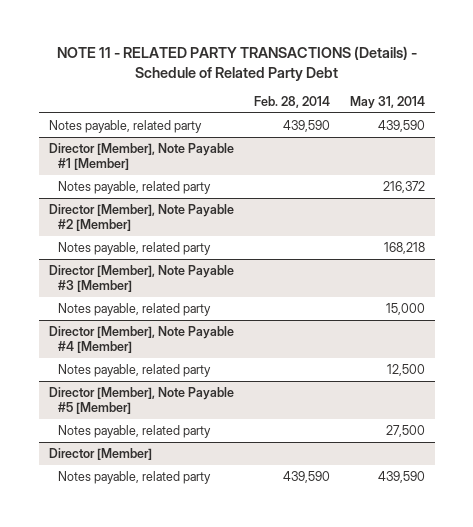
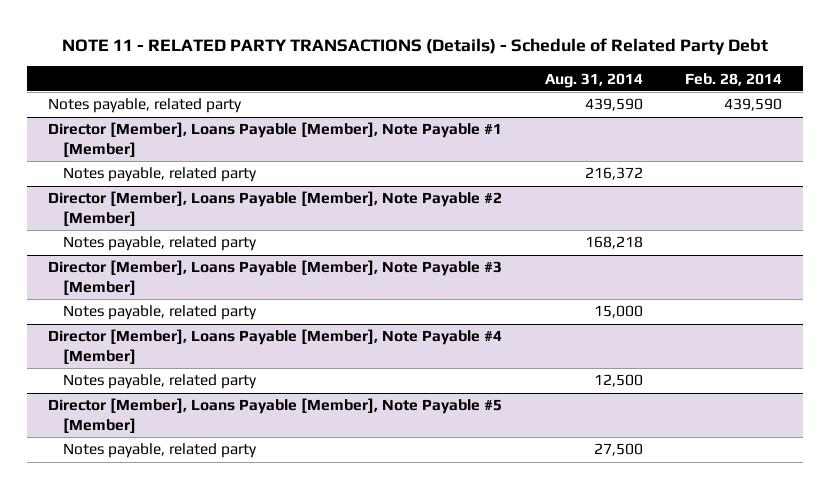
- | Feb. 28, 2014 | May 31, 2014
+ | Aug. 31, 2014 | Feb. 28, 2014
- Director [Member], Note Payable #1 [Member]
+ Director [Member], Loans Payable [Member], Note Payable #1 [Member]
- Director [Member], Note Payable #2 [Member]
+ Director [Member], Loans Payable [Member], Note Payable #2 [Member]
- Director [Member], Note Payable #3 [Member]
+ Director [Member], Loans Payable [Member], Note Payable #3 [Member]
- Director [Member], Note Payable #4 [Member]
+ Director [Member], Loans Payable [Member], Note Payable #4 [Member]
- Director [Member], Note Payable #5 [Member]
+ Director [Member], Loans Payable [Member], Note Payable #5 [Member]
- Director [Member]
- Notes payable, related party | 439,590 | 439,590

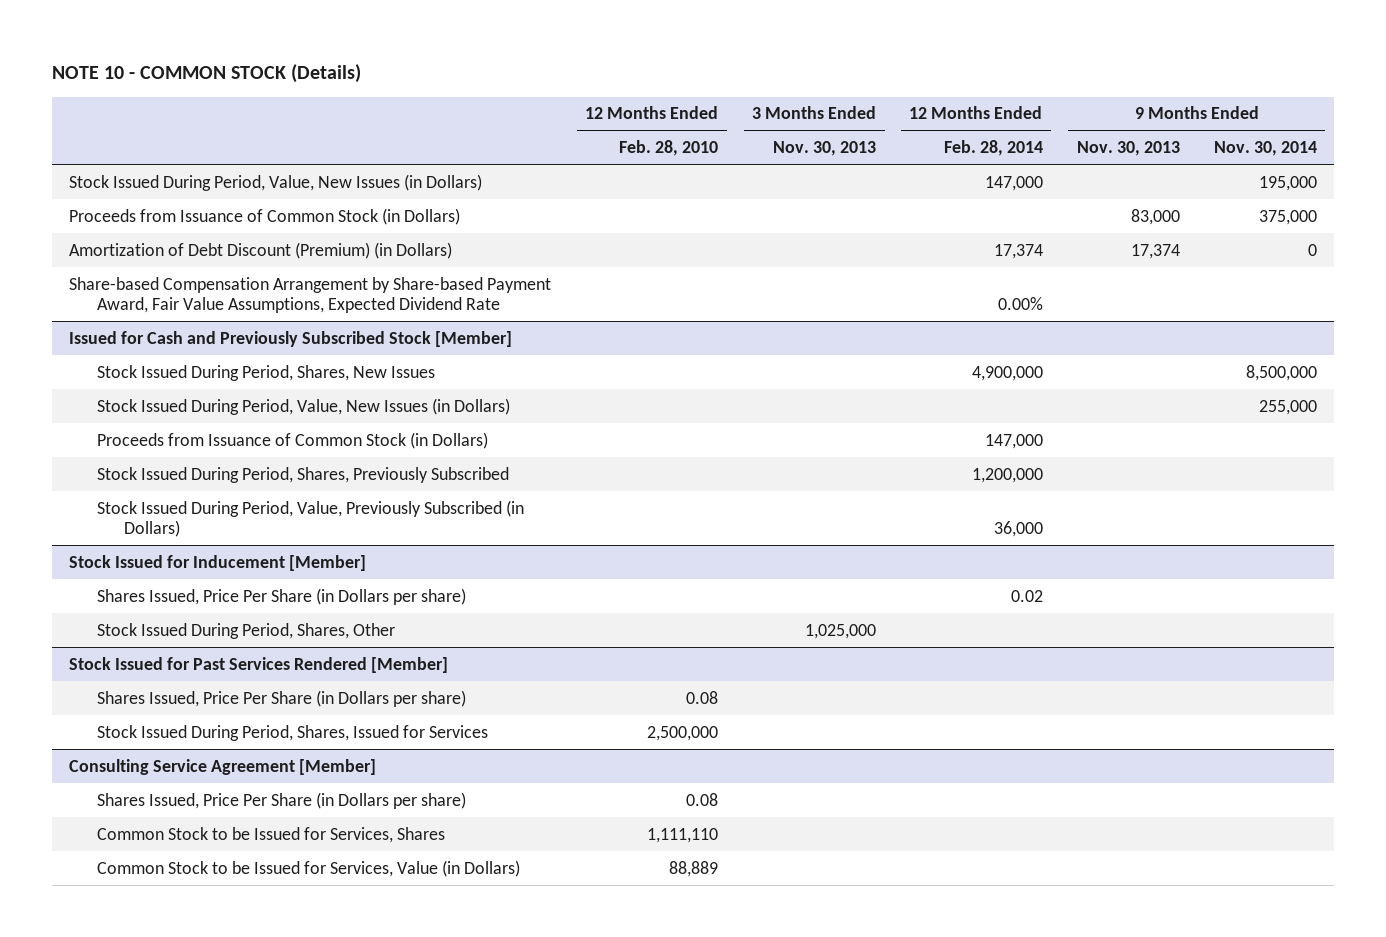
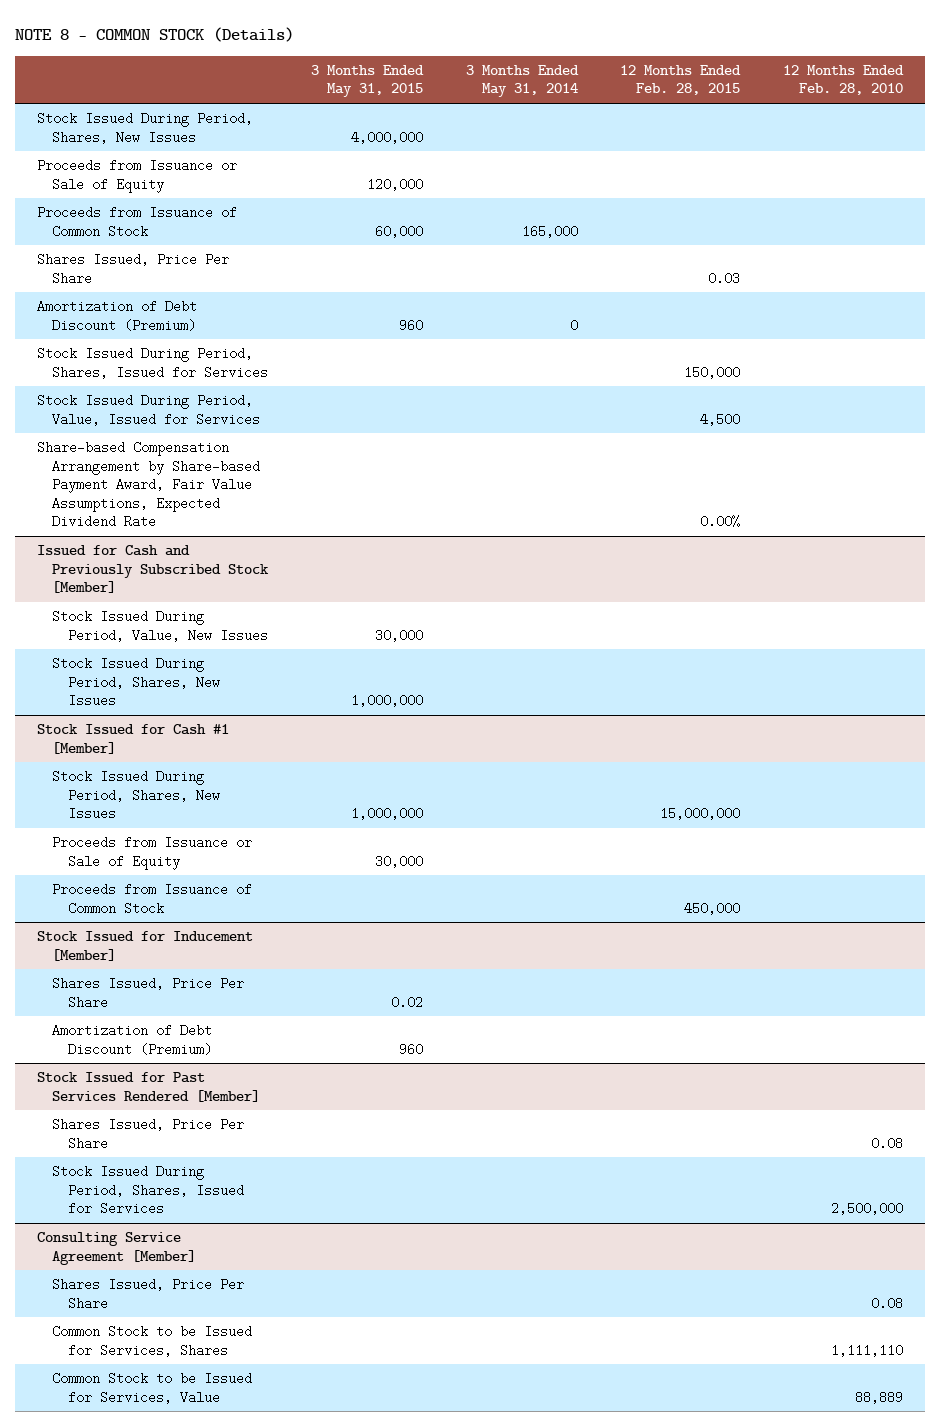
- NOTE 10 - COMMON STOCK (Details)
+ NOTE 8 - COMMON STOCK (Details)
- | 12 Months Ended Feb. 28, 2010 | 3 Months Ended Nov. 30, 2013 | 12 Months Ended Feb. 28, 2014 | 9 Months Ended Nov. 30, 2013 | 9 Months Ended Nov. 30, 2014
+ | 3 Months Ended May 31, 2015 | 3 Months Ended May 31, 2014 | 12 Months Ended Feb. 28, 2015 | 12 Months Ended Feb. 28, 2010
- Stock Issued During Period, Value, New Issues (in Dollars) | | | 147,000 | | 195,000
- Proceeds from Issuance of Common Stock (in Dollars) | | | | 83,000 | 375,000
- Amortization of Debt Discount (Premium) (in Dollars) | | | 17,374 | 17,374 | 0
+ Stock Issued During Period, Shares, New Issues | 4,000,000 | | |
+ Proceeds from Issuance or Sale of Equity | 120,000 | | |
+ Proceeds from Issuance of Common Stock | 60,000 | 165,000 | |
+ Shares Issued, Price Per Share | | | 0.03 |
+ Amortization of Debt Discount (Premium) | 960 | 0 | |
+ Stock Issued During Period, Shares, Issued for Services | | | 150,000 |
+ Stock Issued During Period, Value, Issued for Services | | | 4,500 |
@ Issued for Cash and Previously Subscribed Stock [Member]
+ Stock Issued During Period, Value, New Issues | 30,000 | | |
- Stock Issued During Period, Value, New Issues (in Dollars) | | | | | 255,000
- Proceeds from Issuance of Common Stock (in Dollars) | | | 147,000 | |
- Stock Issued During Period, Shares, Previously Subscribed | | | 1,200,000 | |
- Stock Issued During Period, Value, Previously Subscribed (in Dollars) | | | 36,000 | |
+ Stock Issued for Cash #1 [Member]
+ Stock Issued During Period, Shares, New Issues | 1,000,000 | | 15,000,000 |
+ Proceeds from Issuance or Sale of Equity | 30,000 | | |
+ Proceeds from Issuance of Common Stock | | | 450,000 |
@ Stock Issued for Inducement [Member]
- Shares Issued, Price Per Share (in Dollars per share) | | | 0.02 | |
- Stock Issued During Period, Shares, Other | | 1,025,000 | | |
+ Shares Issued, Price Per Share | 0.02 | | |
+ Amortization of Debt Discount (Premium) | 960 | | |
@ Stock Issued for Past Services Rendered [Member]
- Shares Issued, Price Per Share (in Dollars per share) | 0.08 | | | |
+ Shares Issued, Price Per Share | | | | 0.08
@ Consulting Service Agreement [Member]
- Shares Issued, Price Per Share (in Dollars per share) | 0.08 | | | |
+ Shares Issued, Price Per Share | | | | 0.08
- Common Stock to be Issued for Services, Value (in Dollars) | 88,889 | | | |
+ Common Stock to be Issued for Services, Value | | | | 88,889

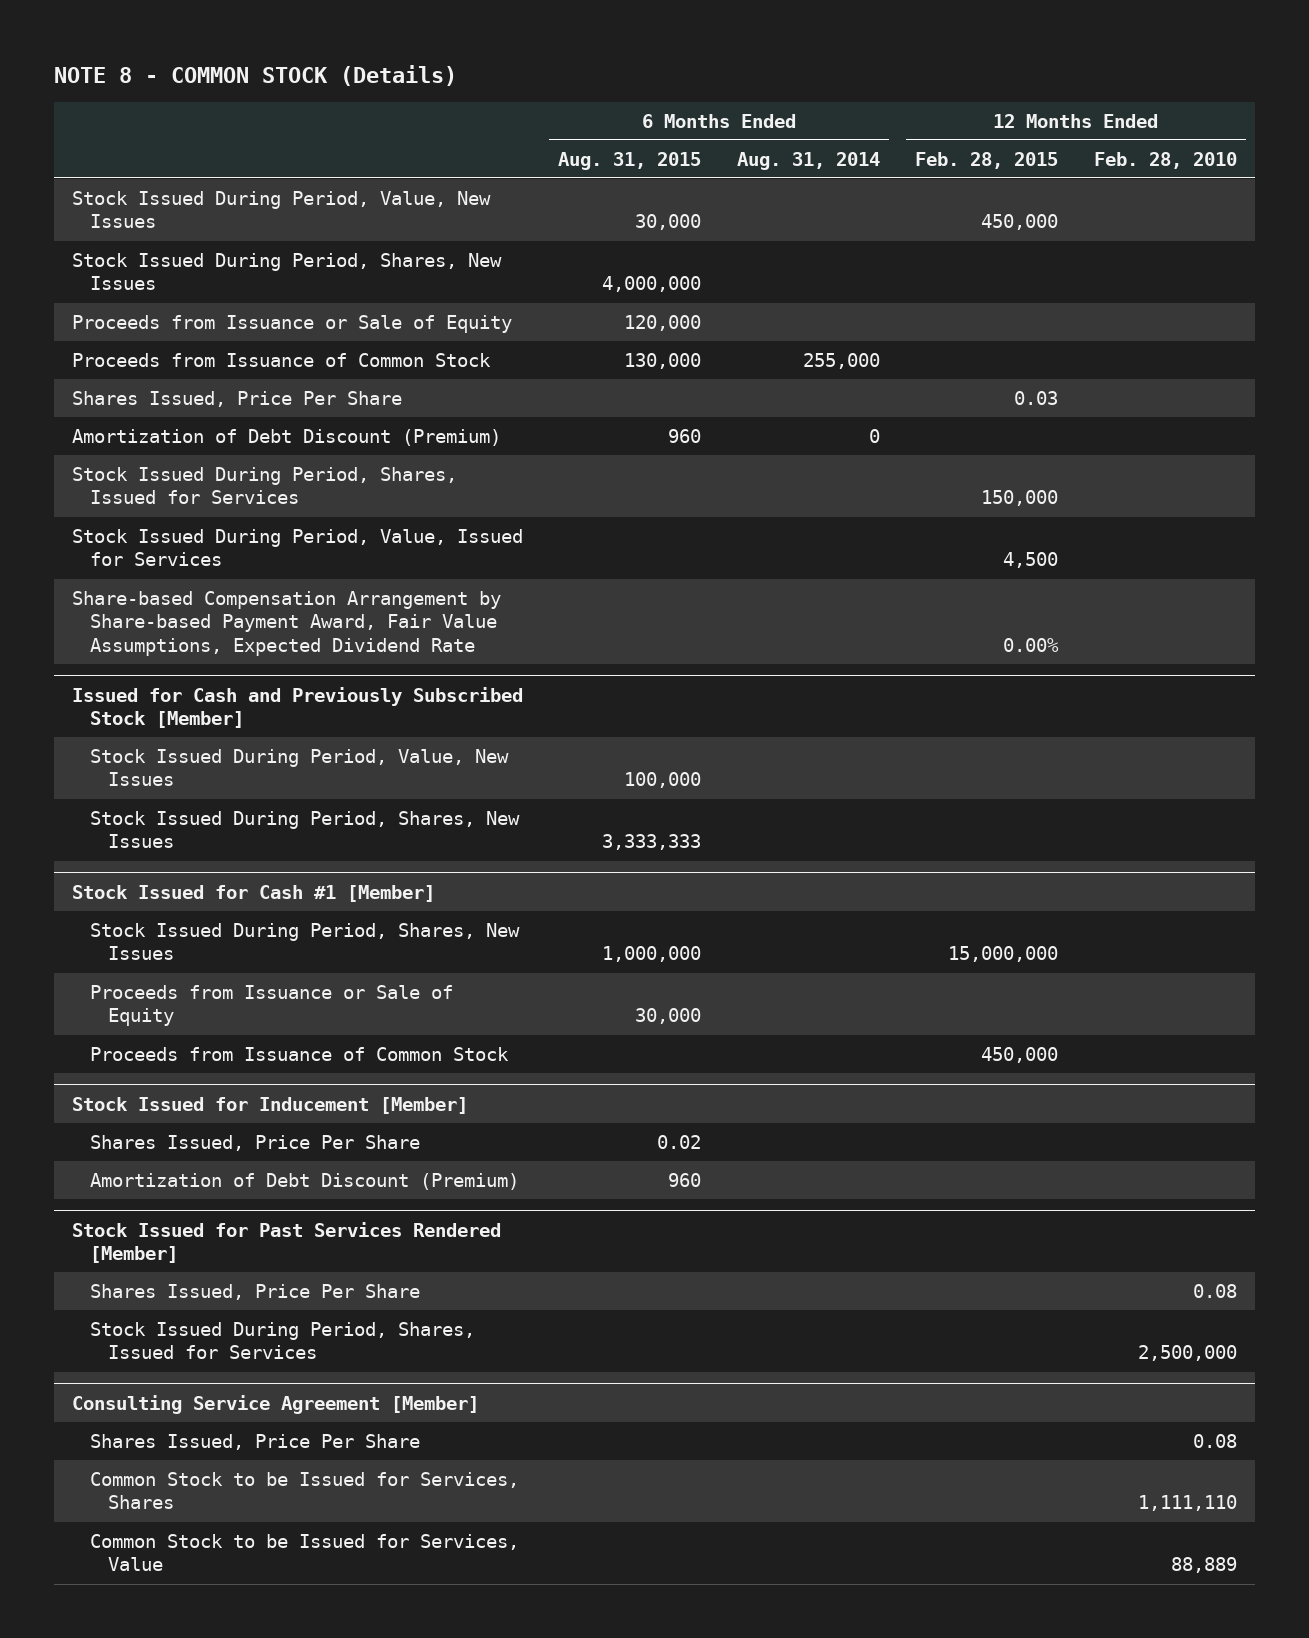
- | 3 Months Ended May 31, 2015 | 3 Months Ended May 31, 2014 | 12 Months Ended Feb. 28, 2015 | 12 Months Ended Feb. 28, 2010
+ | 6 Months Ended Aug. 31, 2015 | 6 Months Ended Aug. 31, 2014 | 12 Months Ended Feb. 28, 2015 | 12 Months Ended Feb. 28, 2010
+ Stock Issued During Period, Value, New Issues | 30,000 | | 450,000 |

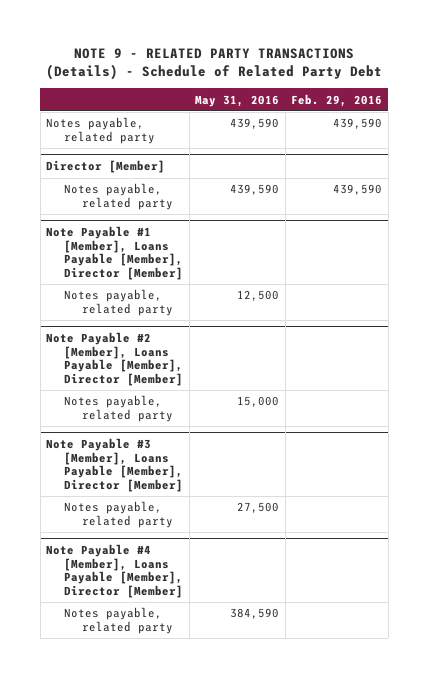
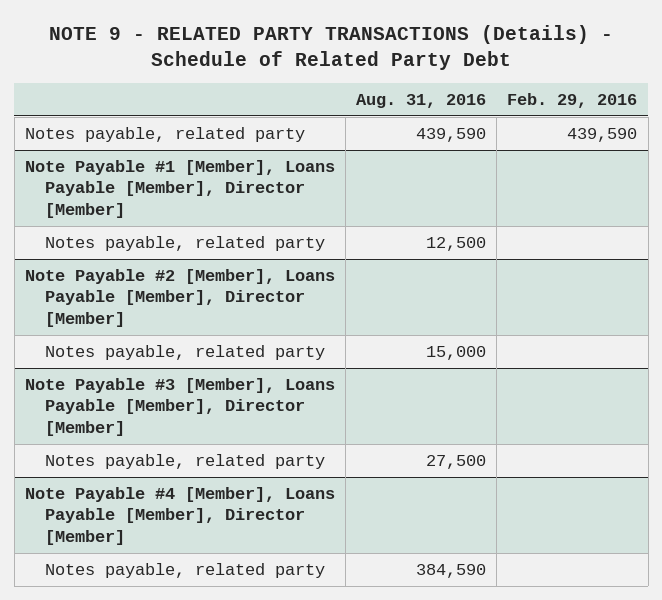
- | May 31, 2016 | Feb. 29, 2016
+ | Aug. 31, 2016 | Feb. 29, 2016
- Director [Member]
- Notes payable, related party | 439,590 | 439,590

